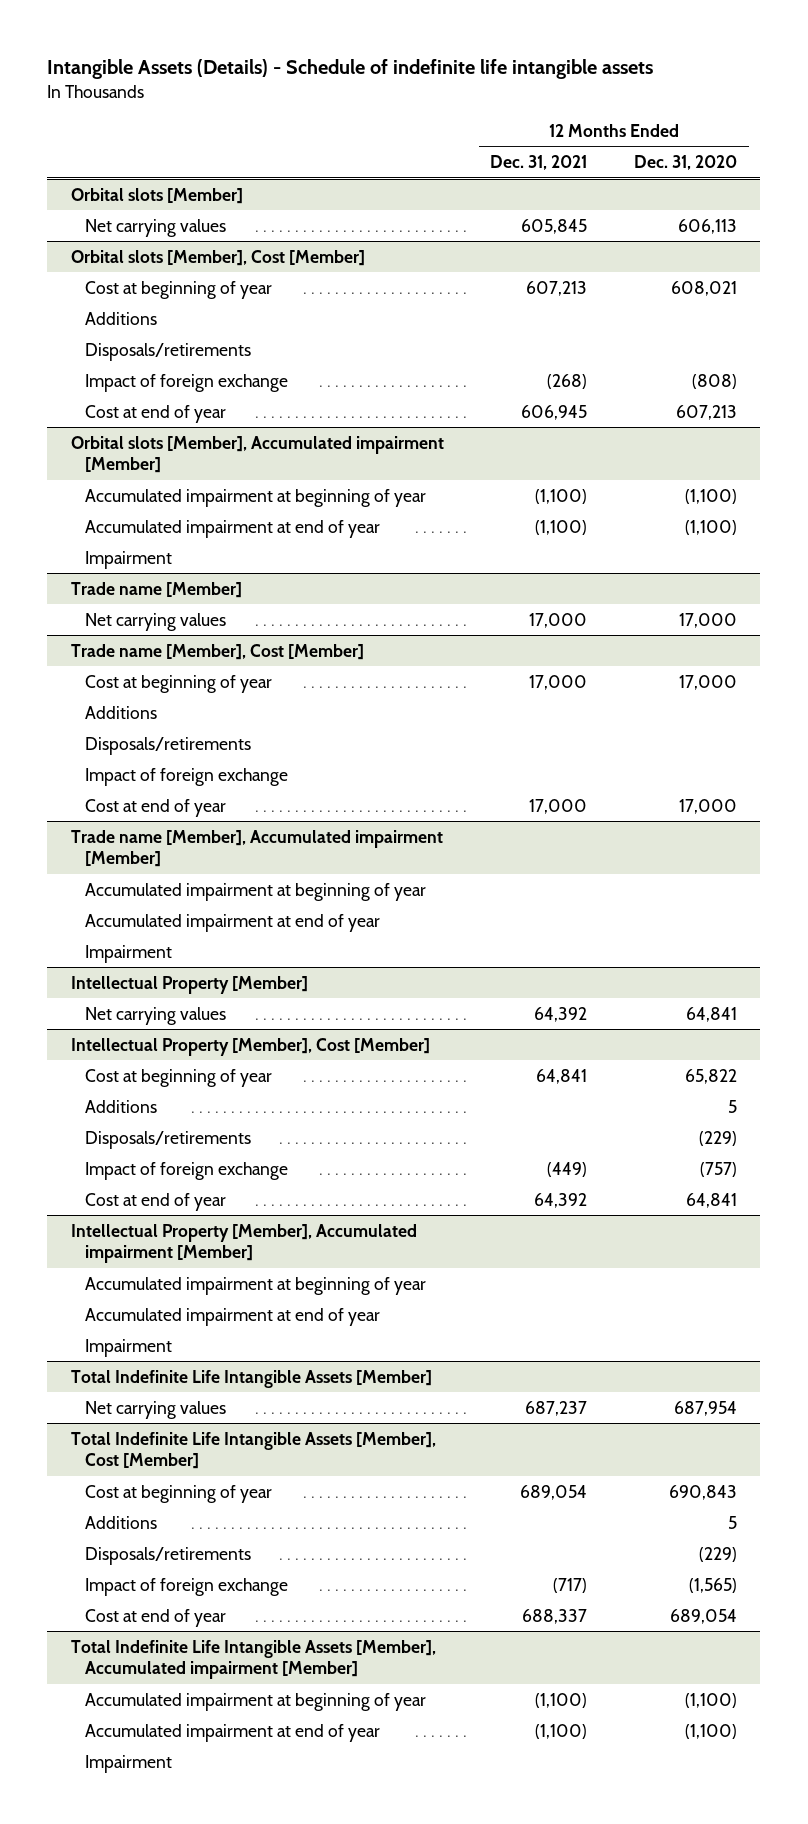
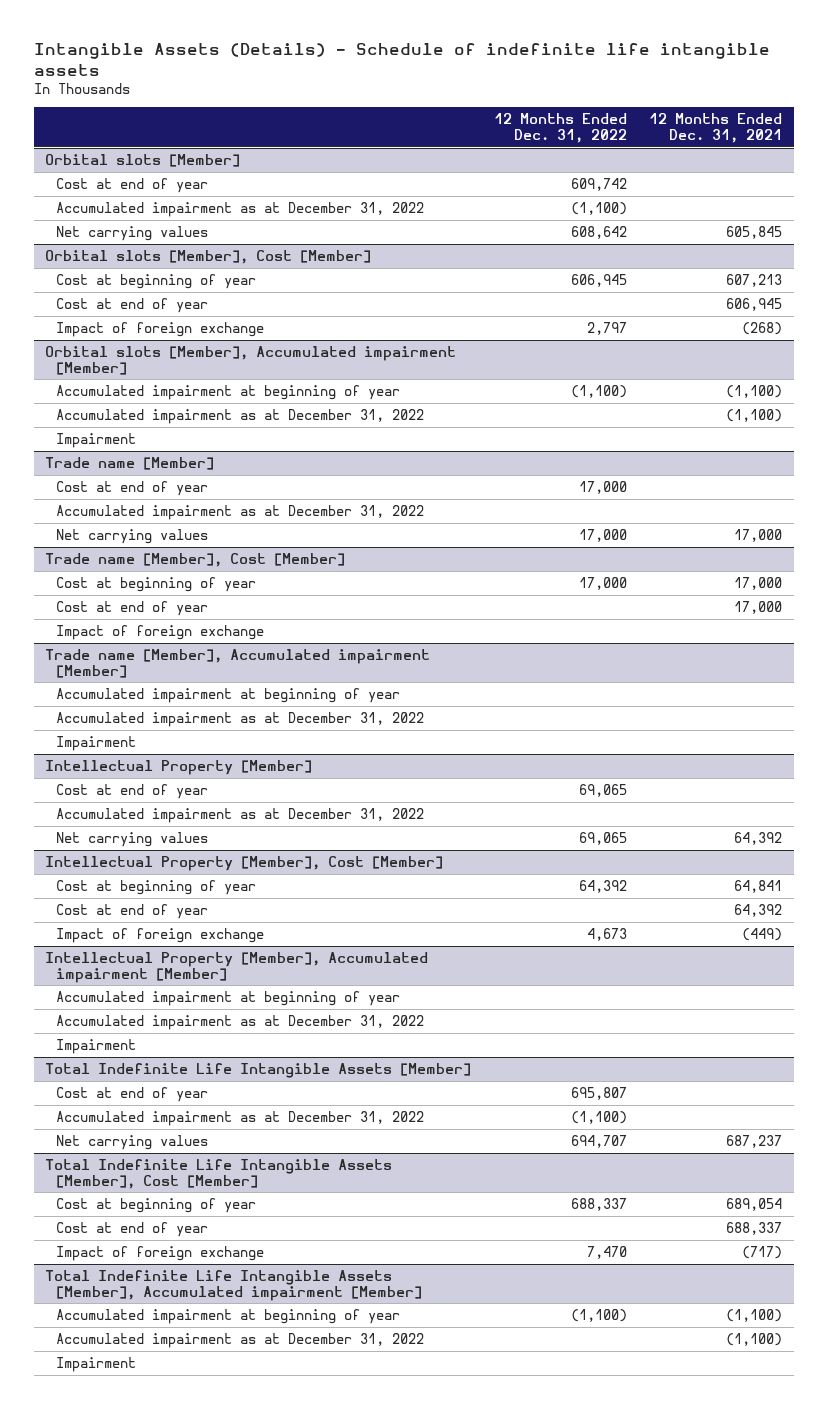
- | 12 Months Ended Dec. 31, 2021 | 12 Months Ended Dec. 31, 2020
+ | 12 Months Ended Dec. 31, 2022 | 12 Months Ended Dec. 31, 2021
@ Orbital slots [Member]
+ Cost at end of year | 609,742 |
+ Accumulated impairment as at December 31, 2022 | (1,100) |
@ Orbital slots [Member], Cost [Member]
- Additions
- Disposals/retirements
moved down: Impact of foreign exchange | 2,797 | (268)
@ Orbital slots [Member], Accumulated impairment [Member]
- Accumulated impairment at end of year | (1,100) | (1,100)
+ Accumulated impairment as at December 31, 2022 | | (1,100)
@ Trade name [Member]
+ Cost at end of year | 17,000 |
+ Accumulated impairment as at December 31, 2022
@ Trade name [Member], Cost [Member]
- Additions
- Disposals/retirements
moved down: Impact of foreign exchange
@ Trade name [Member], Accumulated impairment [Member]
- Accumulated impairment at end of year
+ Accumulated impairment as at December 31, 2022
@ Intellectual Property [Member]
+ Cost at end of year | 69,065 |
+ Accumulated impairment as at December 31, 2022
@ Intellectual Property [Member], Cost [Member]
- Additions | | 5
- Disposals/retirements | | (229)
moved down: Impact of foreign exchange | 4,673 | (449)
@ Intellectual Property [Member], Accumulated impairment [Member]
- Accumulated impairment at end of year
+ Accumulated impairment as at December 31, 2022
@ Total Indefinite Life Intangible Assets [Member]
+ Cost at end of year | 695,807 |
+ Accumulated impairment as at December 31, 2022 | (1,100) |
@ Total Indefinite Life Intangible Assets [Member], Cost [Member]
- Additions | | 5
- Disposals/retirements | | (229)
moved down: Impact of foreign exchange | 7,470 | (717)
@ Total Indefinite Life Intangible Assets [Member], Accumulated impairment [Member]
- Accumulated impairment at end of year | (1,100) | (1,100)
+ Accumulated impairment as at December 31, 2022 | | (1,100)

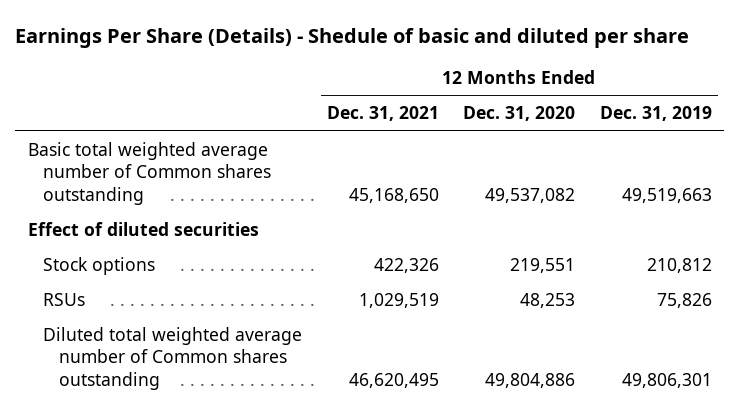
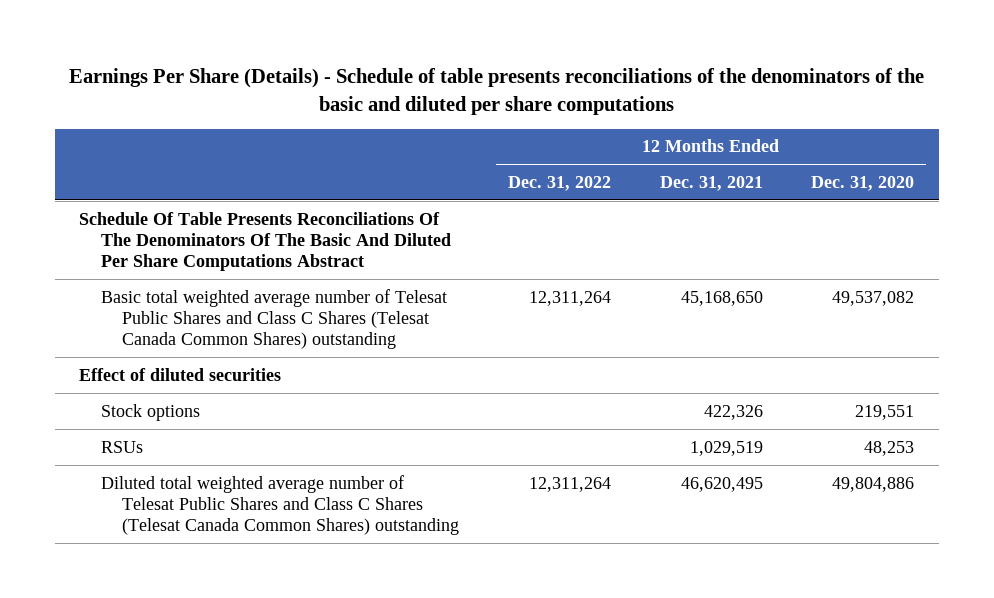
- Earnings Per Share (Details) - Shedule of basic and diluted per share
+ Earnings Per Share (Details) - Schedule of table presents reconciliations of the denominators of the basic and diluted per share computations
- | 12 Months Ended Dec. 31, 2021 | 12 Months Ended Dec. 31, 2020 | 12 Months Ended Dec. 31, 2019
+ | 12 Months Ended Dec. 31, 2022 | 12 Months Ended Dec. 31, 2021 | 12 Months Ended Dec. 31, 2020
- Basic total weighted average number of Common shares outstanding | 45,168,650 | 49,537,082 | 49,519,663
+ Schedule Of Table Presents Reconciliations Of The Denominators Of The Basic And Diluted Per Share Computations Abstract
+ Basic total weighted average number of Telesat Public Shares and Class C Shares (Telesat Canada Common Shares) outstanding | 12,311,264 | 45,168,650 | 49,537,082
- Diluted total weighted average number of Common shares outstanding | 46,620,495 | 49,804,886 | 49,806,301
+ Diluted total weighted average number of Telesat Public Shares and Class C Shares (Telesat Canada Common Shares) outstanding | 12,311,264 | 46,620,495 | 49,804,886

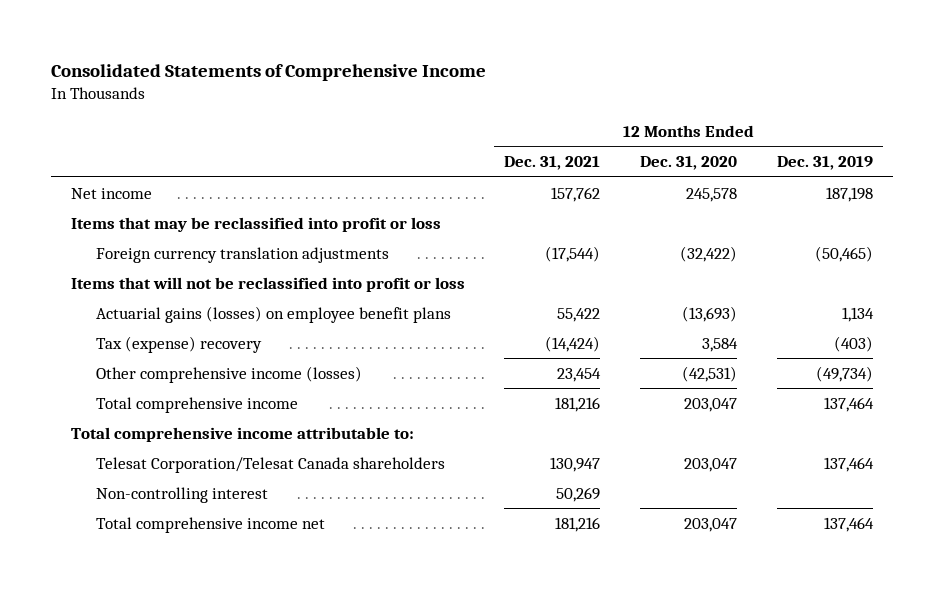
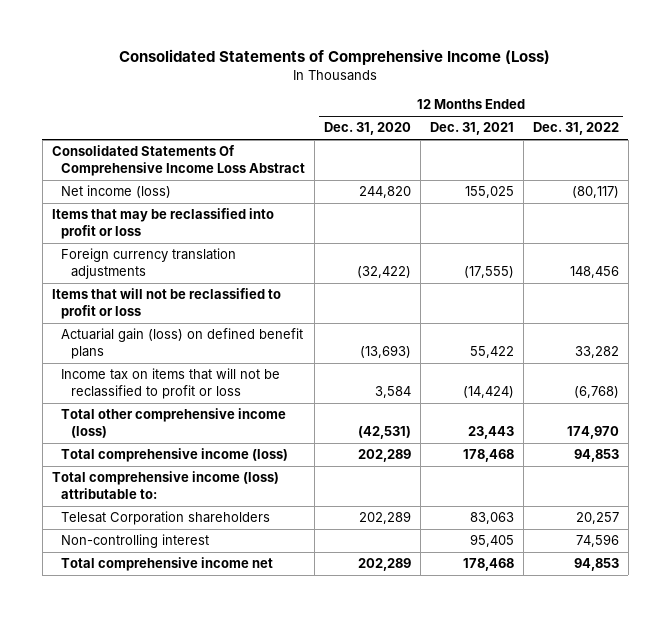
- Consolidated Statements of Comprehensive Income
+ Consolidated Statements of Comprehensive Income (Loss)
- | 12 Months Ended Dec. 31, 2021 | 12 Months Ended Dec. 31, 2020 | 12 Months Ended Dec. 31, 2019
+ | 12 Months Ended Dec. 31, 2020 | 12 Months Ended Dec. 31, 2021 | 12 Months Ended Dec. 31, 2022
- Net income | 157,762 | 245,578 | 187,198
+ Consolidated Statements Of Comprehensive Income Loss Abstract
+ Net income (loss) | 244,820 | 155,025 | (80,117)
- Foreign currency translation adjustments | (17,544) | (32,422) | (50,465)
- Items that will not be reclassified into profit or loss
- Actuarial gains (losses) on employee benefit plans | 55,422 | (13,693) | 1,134
- Tax (expense) recovery | (14,424) | 3,584 | (403)
- Other comprehensive income (losses) | 23,454 | (42,531) | (49,734)
- Total comprehensive income | 181,216 | 203,047 | 137,464
- Total comprehensive income attributable to:
- Telesat Corporation/Telesat Canada shareholders | 130,947 | 203,047 | 137,464
- Non-controlling interest | 50,269 | |
- Total comprehensive income net | 181,216 | 203,047 | 137,464
+ Foreign currency translation adjustments | (32,422) | (17,555) | 148,456
+ Items that will not be reclassified to profit or loss
+ Actuarial gain (loss) on defined benefit plans | (13,693) | 55,422 | 33,282
+ Income tax on items that will not be reclassified to profit or loss | 3,584 | (14,424) | (6,768)
+ Total other comprehensive income (loss) | (42,531) | 23,443 | 174,970
+ Total comprehensive income (loss) | 202,289 | 178,468 | 94,853
+ Total comprehensive income (loss) attributable to:
+ Telesat Corporation shareholders | 202,289 | 83,063 | 20,257
+ Non-controlling interest | | 95,405 | 74,596
+ Total comprehensive income net | 202,289 | 178,468 | 94,853

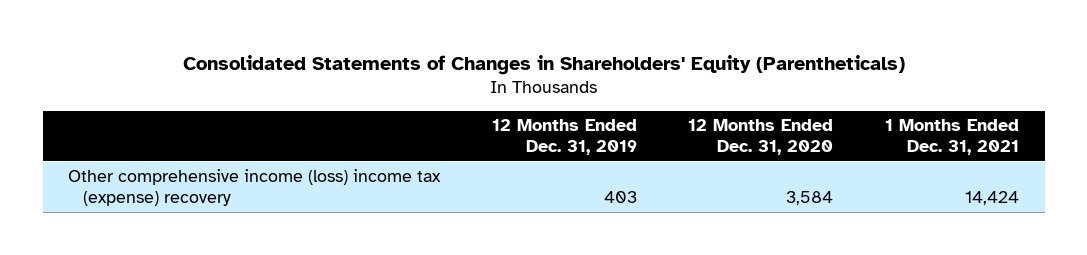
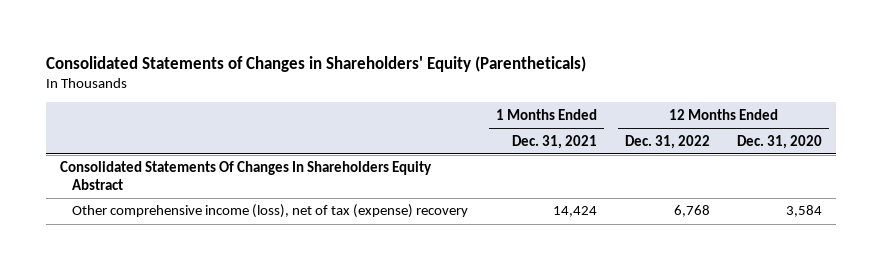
- | 12 Months Ended Dec. 31, 2019 | 12 Months Ended Dec. 31, 2020 | 1 Months Ended Dec. 31, 2021
+ | 1 Months Ended Dec. 31, 2021 | 12 Months Ended Dec. 31, 2022 | 12 Months Ended Dec. 31, 2020
- Other comprehensive income (loss) income tax (expense) recovery | 403 | 3,584 | 14,424
+ Consolidated Statements Of Changes In Shareholders Equity Abstract
+ Other comprehensive income (loss), net of tax (expense) recovery | 14,424 | 6,768 | 3,584

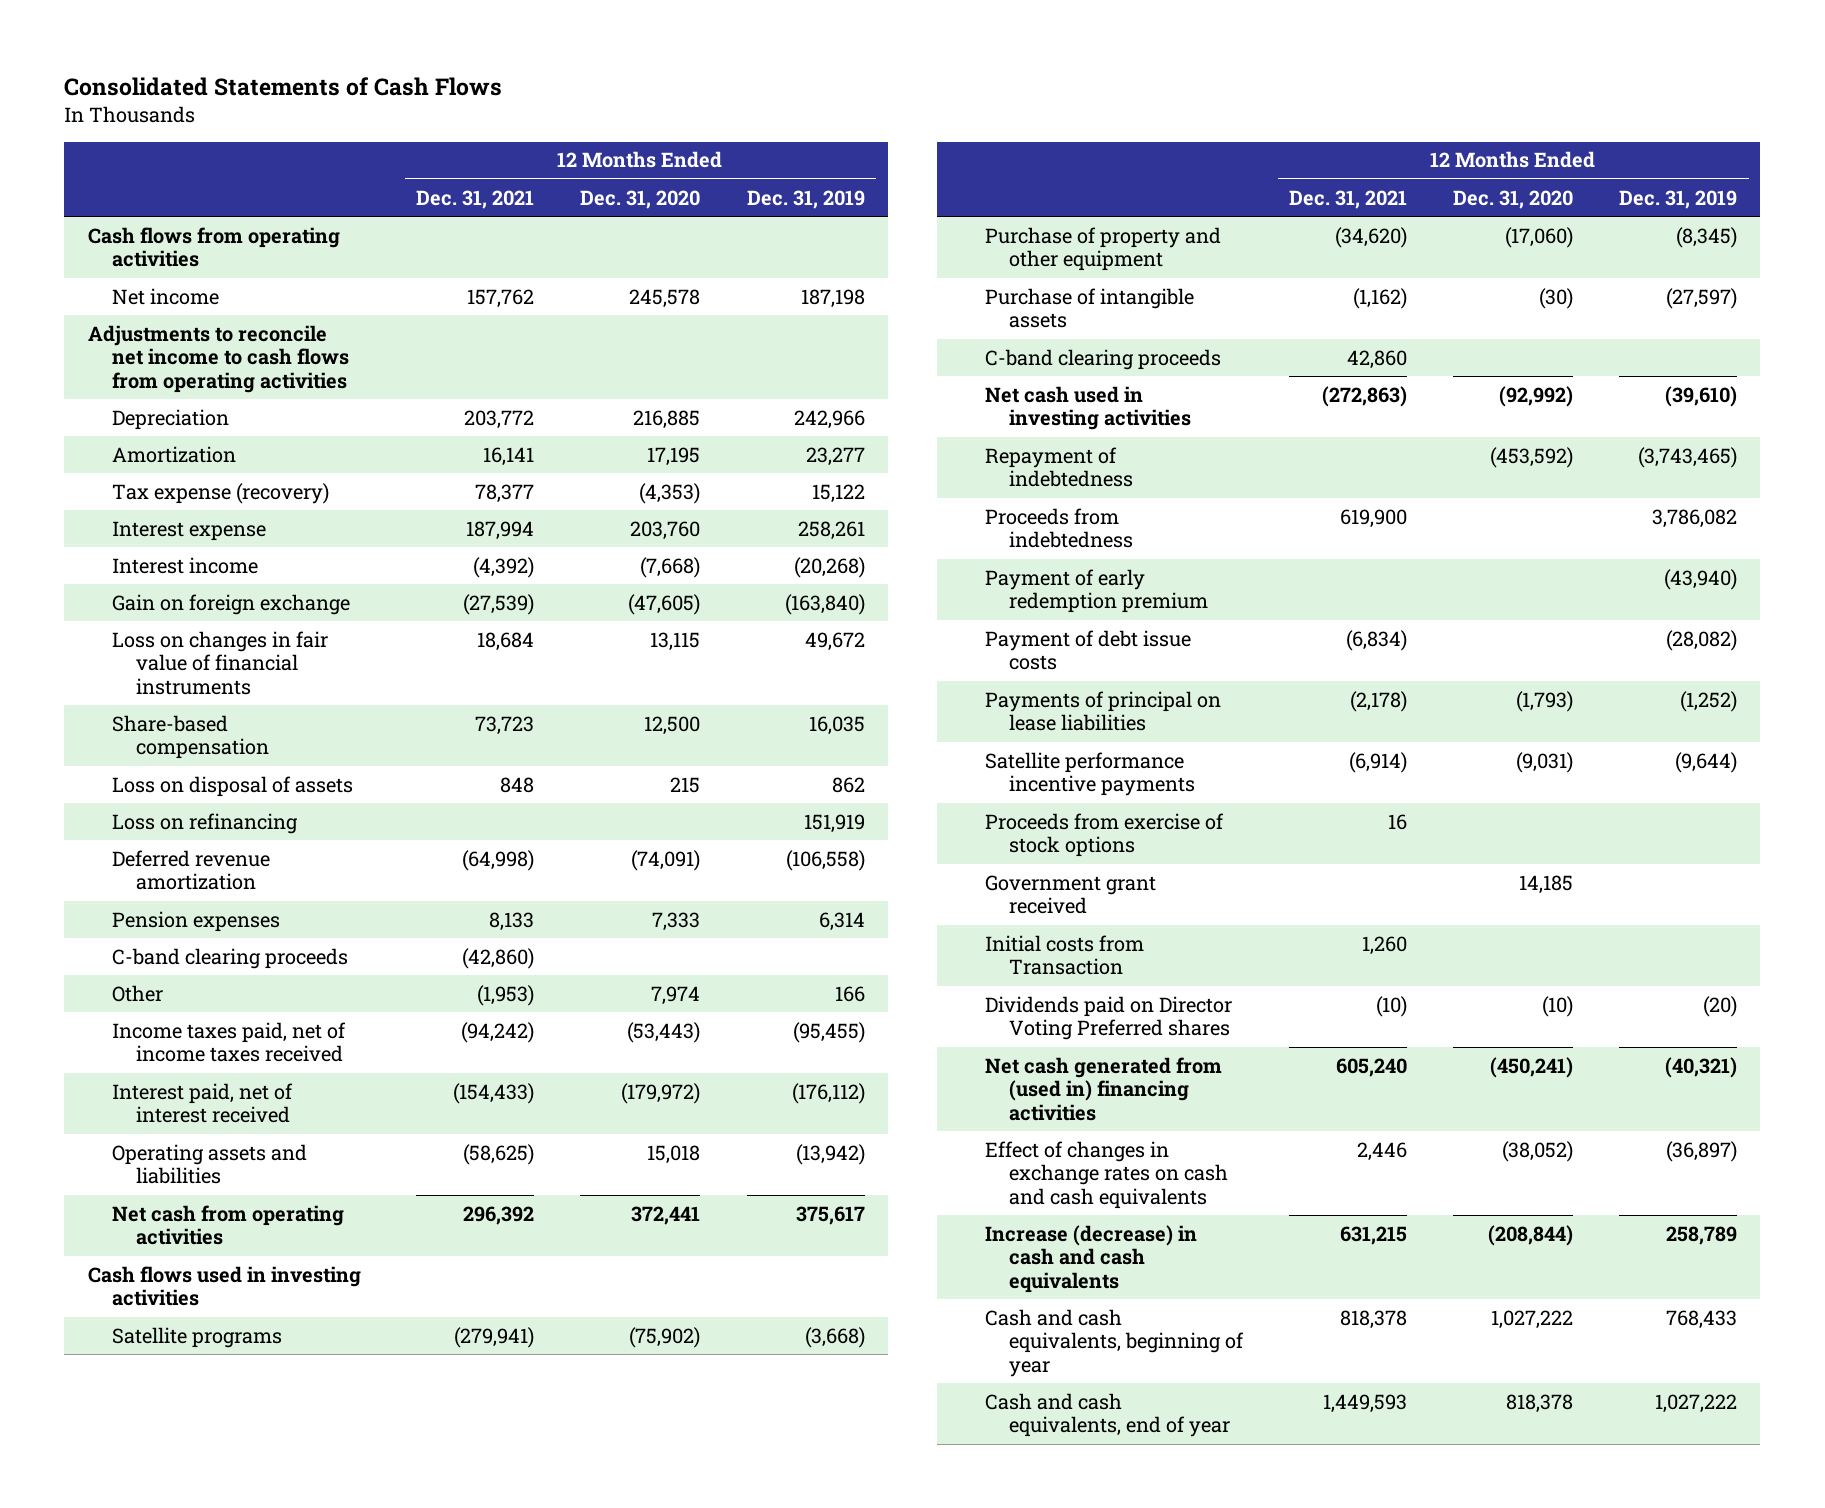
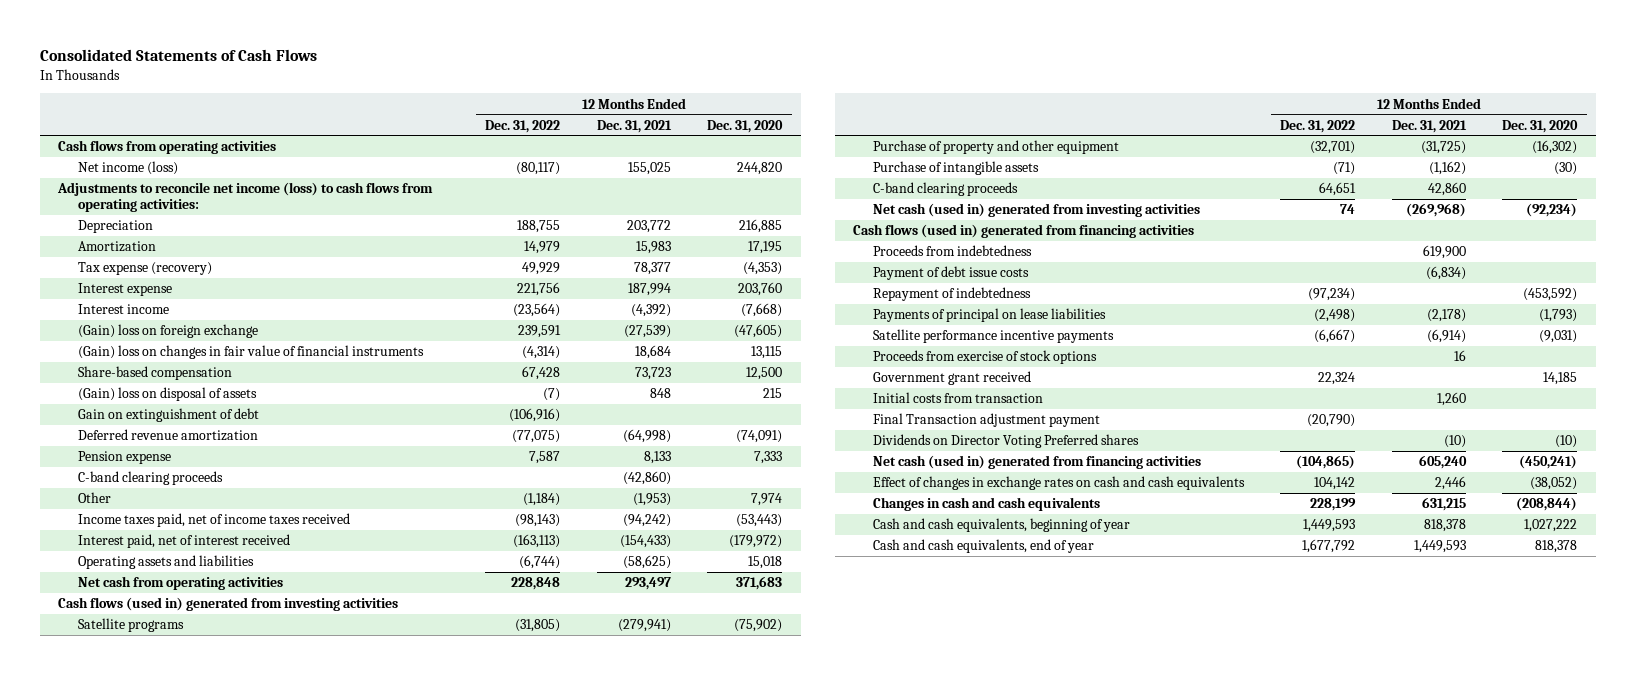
- | 12 Months Ended Dec. 31, 2021 | 12 Months Ended Dec. 31, 2020 | 12 Months Ended Dec. 31, 2019
+ | 12 Months Ended Dec. 31, 2022 | 12 Months Ended Dec. 31, 2021 | 12 Months Ended Dec. 31, 2020
- Net income | 157,762 | 245,578 | 187,198
- Adjustments to reconcile net income to cash flows from operating activities
+ Net income (loss) | (80,117) | 155,025 | 244,820
+ Adjustments to reconcile net income (loss) to cash flows from operating activities:
- Amortization | 16,141 | 17,195 | 23,277
+ Amortization | 14,979 | 15,983 | 17,195
- Gain on foreign exchange | (27,539) | (47,605) | (163,840)
- Loss on changes in fair value of financial instruments | 18,684 | 13,115 | 49,672
+ (Gain) loss on foreign exchange | 239,591 | (27,539) | (47,605)
+ (Gain) loss on changes in fair value of financial instruments | (4,314) | 18,684 | 13,115
- Loss on disposal of assets | 848 | 215 | 862
- Loss on refinancing | | | 151,919
+ (Gain) loss on disposal of assets | (7) | 848 | 215
+ Gain on extinguishment of debt | (106,916) | |
- Pension expenses | 8,133 | 7,333 | 6,314
+ Pension expense | 7,587 | 8,133 | 7,333
- Net cash from operating activities | 296,392 | 372,441 | 375,617
- Cash flows used in investing activities
+ Net cash from operating activities | 228,848 | 293,497 | 371,683
+ Cash flows (used in) generated from investing activities
- Purchase of property and other equipment | (34,620) | (17,060) | (8,345)
+ Purchase of property and other equipment | (32,701) | (31,725) | (16,302)
- Net cash used in investing activities | (272,863) | (92,992) | (39,610)
+ Net cash (used in) generated from investing activities | 74 | (269,968) | (92,234)
+ Cash flows (used in) generated from financing activities
- Payment of early redemption premium | | | (43,940)
moved down: Repayment of indebtedness | (97,234) | | (453,592)
- Initial costs from Transaction | 1,260 | |
- Dividends paid on Director Voting Preferred shares | (10) | (10) | (20)
- Net cash generated from (used in) financing activities | 605,240 | (450,241) | (40,321)
+ Initial costs from transaction | | 1,260 |
+ Final Transaction adjustment payment | (20,790) | |
+ Dividends on Director Voting Preferred shares | | (10) | (10)
+ Net cash (used in) generated from financing activities | (104,865) | 605,240 | (450,241)
- Increase (decrease) in cash and cash equivalents | 631,215 | (208,844) | 258,789
+ Changes in cash and cash equivalents | 228,199 | 631,215 | (208,844)

